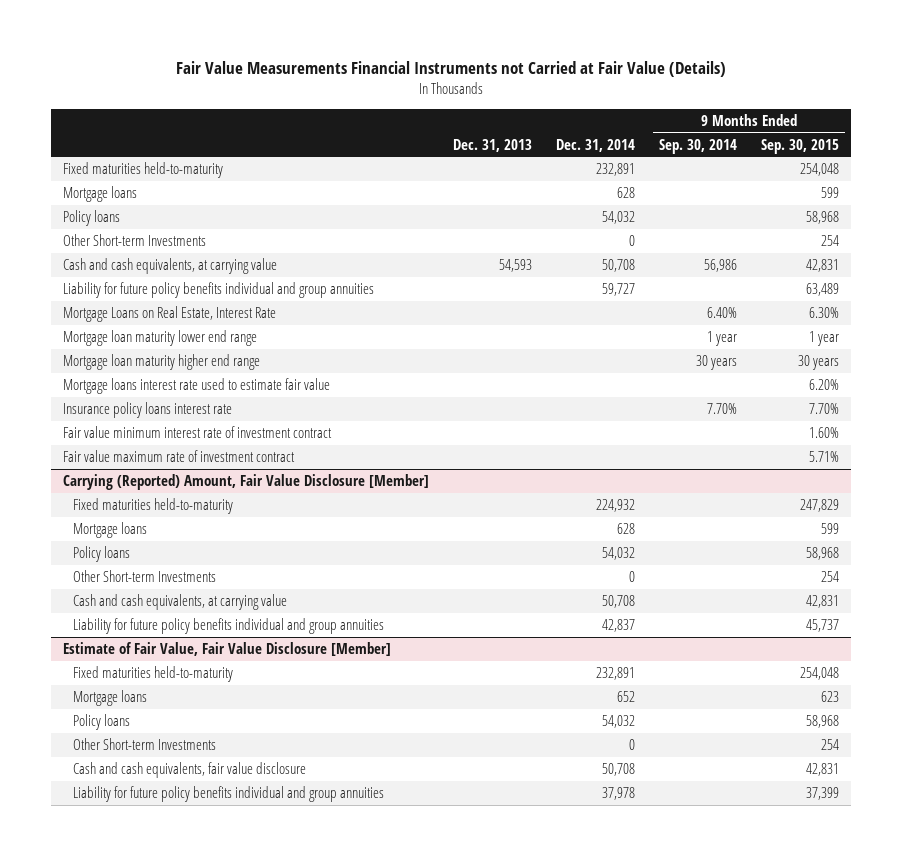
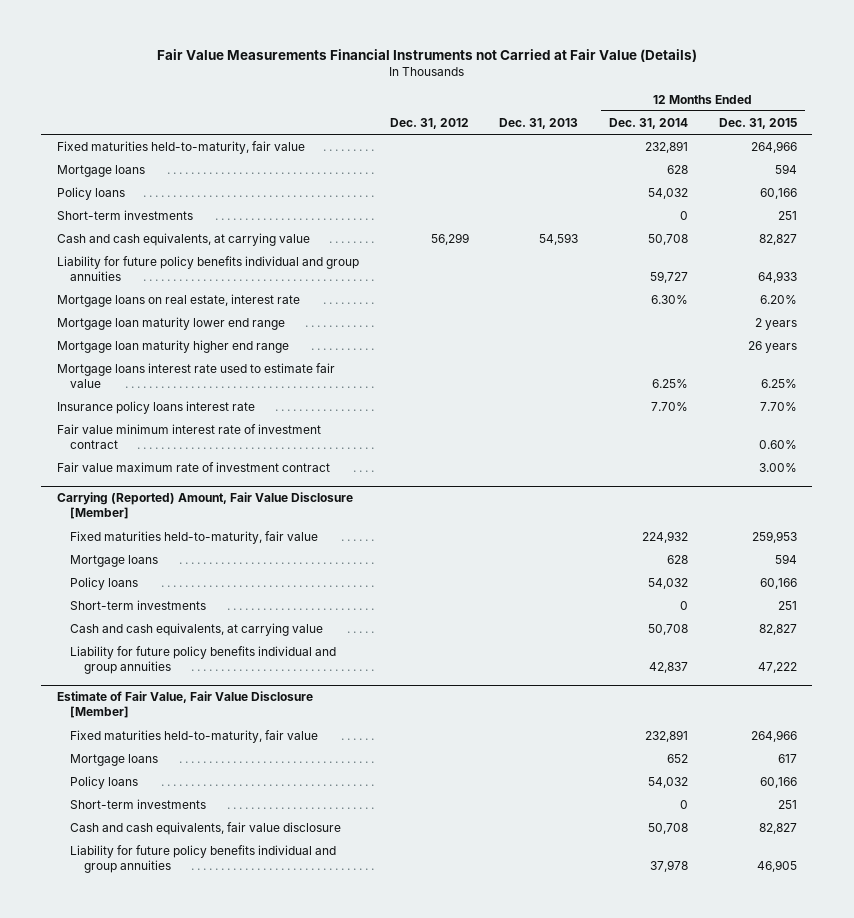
- | Dec. 31, 2013 | Dec. 31, 2014 | 9 Months Ended Sep. 30, 2014 | 9 Months Ended Sep. 30, 2015
+ | Dec. 31, 2012 | Dec. 31, 2013 | 12 Months Ended Dec. 31, 2014 | 12 Months Ended Dec. 31, 2015
- Fixed maturities held-to-maturity | | 232,891 | | 254,048
+ Fixed maturities held-to-maturity, fair value | | | 232,891 | 264,966
- Other Short-term Investments | | 0 | | 254
+ Short-term investments | | | 0 | 251
- Mortgage Loans on Real Estate, Interest Rate | | | 6.40% | 6.30%
+ Mortgage loans on real estate, interest rate | | | 6.30% | 6.20%
@ Carrying (Reported) Amount, Fair Value Disclosure [Member]
- Fixed maturities held-to-maturity | | 224,932 | | 247,829
+ Fixed maturities held-to-maturity, fair value | | | 224,932 | 259,953
- Other Short-term Investments | | 0 | | 254
+ Short-term investments | | | 0 | 251
@ Estimate of Fair Value, Fair Value Disclosure [Member]
- Fixed maturities held-to-maturity | | 232,891 | | 254,048
+ Fixed maturities held-to-maturity, fair value | | | 232,891 | 264,966
- Other Short-term Investments | | 0 | | 254
+ Short-term investments | | | 0 | 251

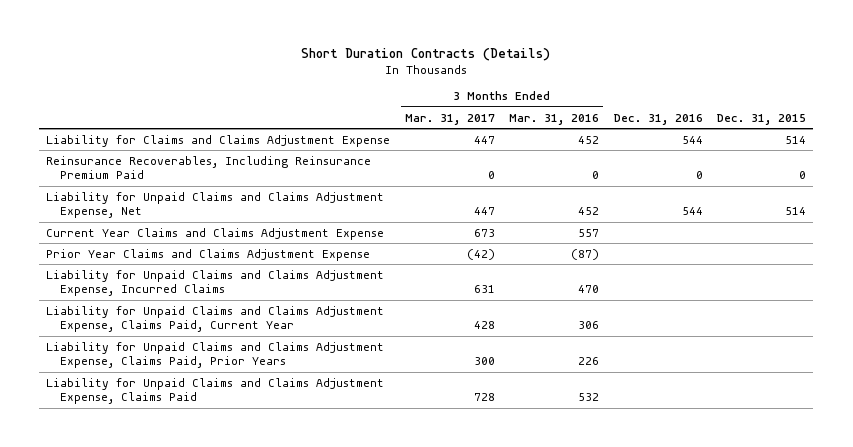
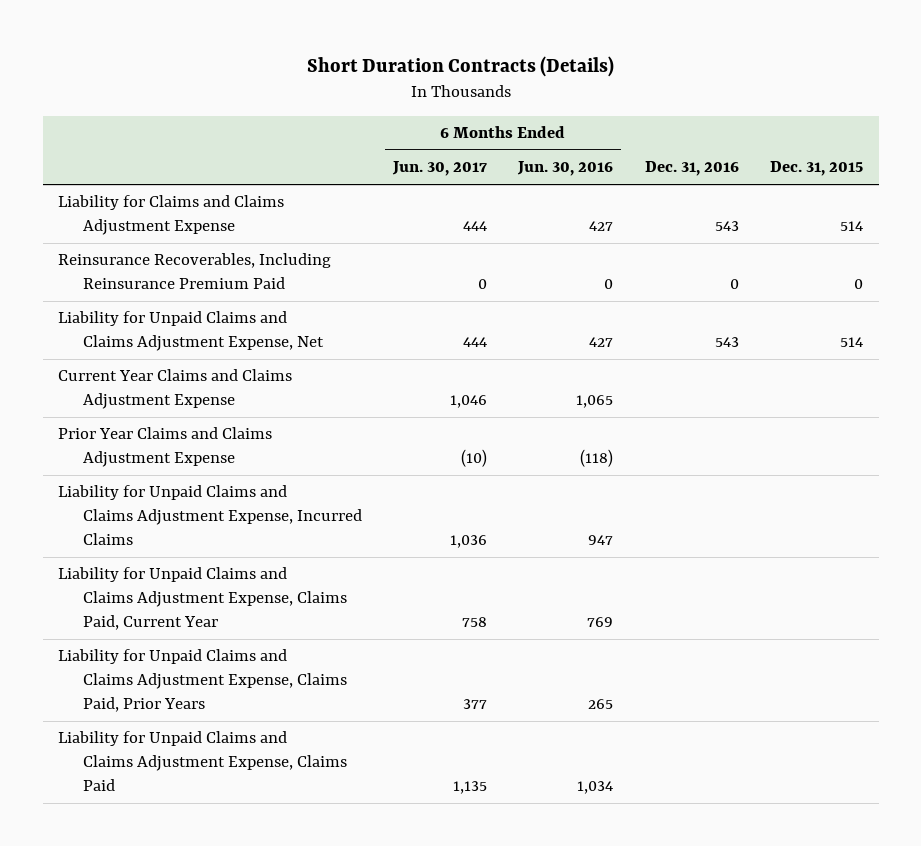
- | 3 Months Ended Mar. 31, 2017 | 3 Months Ended Mar. 31, 2016 | Dec. 31, 2016 | Dec. 31, 2015
+ | 6 Months Ended Jun. 30, 2017 | 6 Months Ended Jun. 30, 2016 | Dec. 31, 2016 | Dec. 31, 2015
- Liability for Claims and Claims Adjustment Expense | 447 | 452 | 544 | 514
+ Liability for Claims and Claims Adjustment Expense | 444 | 427 | 543 | 514
- Liability for Unpaid Claims and Claims Adjustment Expense, Net | 447 | 452 | 544 | 514
+ Liability for Unpaid Claims and Claims Adjustment Expense, Net | 444 | 427 | 543 | 514

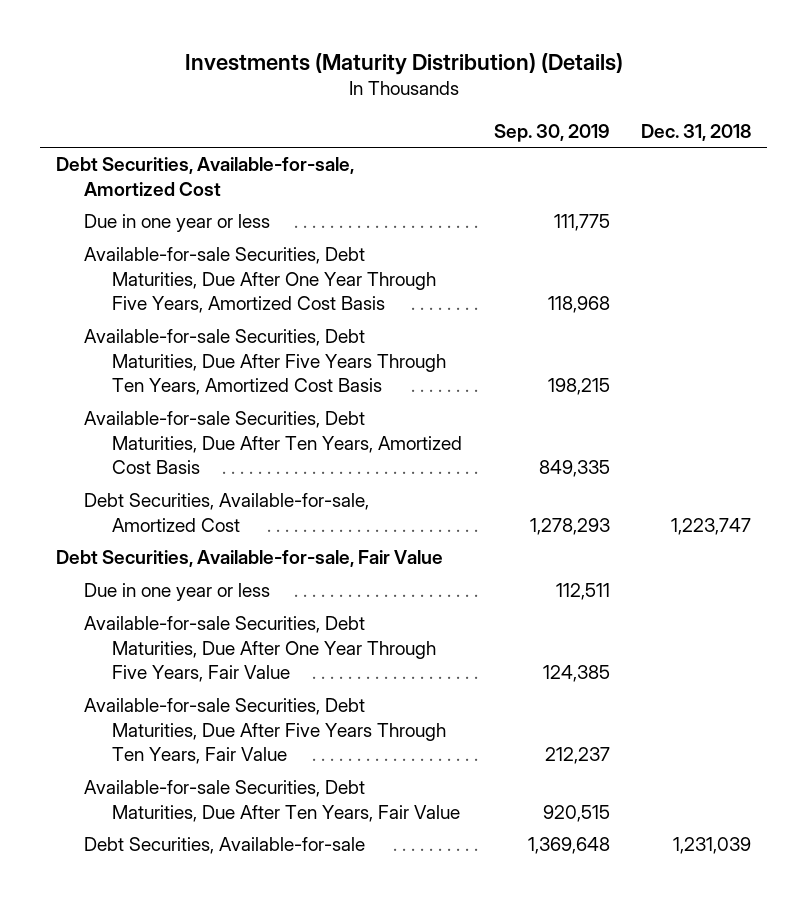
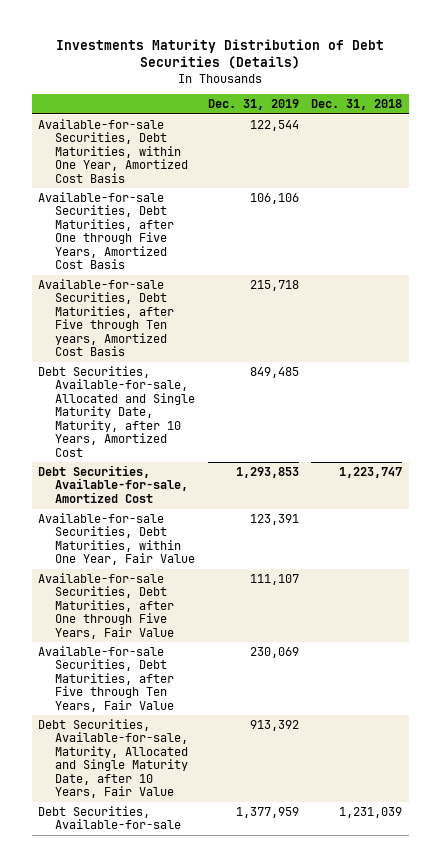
- Investments (Maturity Distribution) (Details)
+ Investments Maturity Distribution of Debt Securities (Details)
- | Sep. 30, 2019 | Dec. 31, 2018
+ | Dec. 31, 2019 | Dec. 31, 2018
- Debt Securities, Available-for-sale, Amortized Cost
- Due in one year or less | 111,775 |
- Available-for-sale Securities, Debt Maturities, Due After One Year Through Five Years, Amortized Cost Basis | 118,968 |
- Available-for-sale Securities, Debt Maturities, Due After Five Years Through Ten Years, Amortized Cost Basis | 198,215 |
- Available-for-sale Securities, Debt Maturities, Due After Ten Years, Amortized Cost Basis | 849,335 |
+ Available-for-sale Securities, Debt Maturities, within One Year, Amortized Cost Basis | 122,544 |
+ Available-for-sale Securities, Debt Maturities, after One through Five Years, Amortized Cost Basis | 106,106 |
+ Available-for-sale Securities, Debt Maturities, after Five through Ten years, Amortized Cost Basis | 215,718 |
+ Debt Securities, Available-for-sale, Allocated and Single Maturity Date, Maturity, after 10 Years, Amortized Cost | 849,485 |
- Debt Securities, Available-for-sale, Fair Value
- Due in one year or less | 112,511 |
- Available-for-sale Securities, Debt Maturities, Due After One Year Through Five Years, Fair Value | 124,385 |
- Available-for-sale Securities, Debt Maturities, Due After Five Years Through Ten Years, Fair Value | 212,237 |
- Available-for-sale Securities, Debt Maturities, Due After Ten Years, Fair Value | 920,515 |
+ Available-for-sale Securities, Debt Maturities, within One Year, Fair Value | 123,391 |
+ Available-for-sale Securities, Debt Maturities, after One through Five Years, Fair Value | 111,107 |
+ Available-for-sale Securities, Debt Maturities, after Five through Ten Years, Fair Value | 230,069 |
+ Debt Securities, Available-for-sale, Maturity, Allocated and Single Maturity Date, after 10 Years, Fair Value | 913,392 |

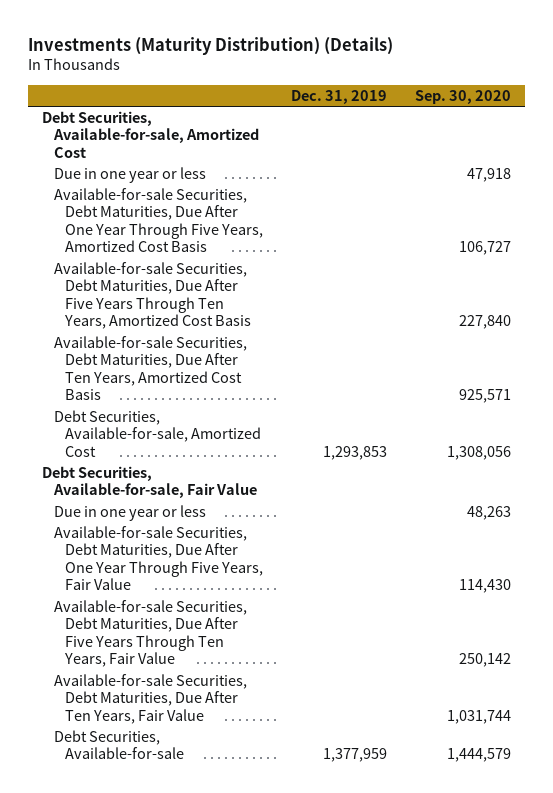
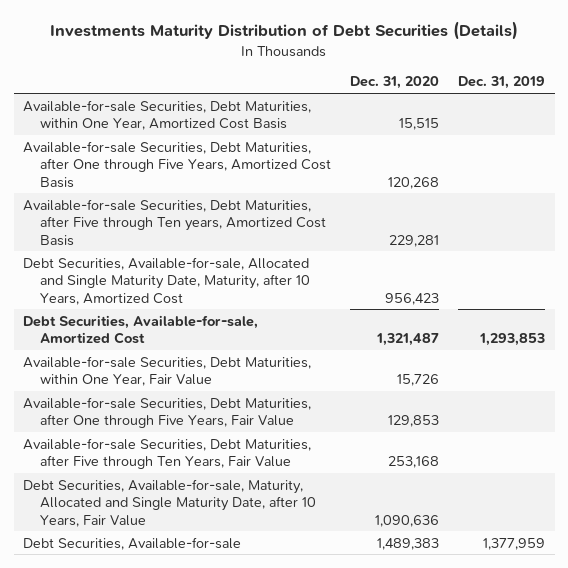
- Investments (Maturity Distribution) (Details)
+ Investments Maturity Distribution of Debt Securities (Details)
- | Dec. 31, 2019 | Sep. 30, 2020
+ | Dec. 31, 2020 | Dec. 31, 2019
- Debt Securities, Available-for-sale, Amortized Cost
- Due in one year or less | | 47,918
- Available-for-sale Securities, Debt Maturities, Due After One Year Through Five Years, Amortized Cost Basis | | 106,727
- Available-for-sale Securities, Debt Maturities, Due After Five Years Through Ten Years, Amortized Cost Basis | | 227,840
- Available-for-sale Securities, Debt Maturities, Due After Ten Years, Amortized Cost Basis | | 925,571
+ Available-for-sale Securities, Debt Maturities, within One Year, Amortized Cost Basis | 15,515 |
+ Available-for-sale Securities, Debt Maturities, after One through Five Years, Amortized Cost Basis | 120,268 |
+ Available-for-sale Securities, Debt Maturities, after Five through Ten years, Amortized Cost Basis | 229,281 |
+ Debt Securities, Available-for-sale, Allocated and Single Maturity Date, Maturity, after 10 Years, Amortized Cost | 956,423 |
- Debt Securities, Available-for-sale, Fair Value
- Due in one year or less | | 48,263
- Available-for-sale Securities, Debt Maturities, Due After One Year Through Five Years, Fair Value | | 114,430
- Available-for-sale Securities, Debt Maturities, Due After Five Years Through Ten Years, Fair Value | | 250,142
- Available-for-sale Securities, Debt Maturities, Due After Ten Years, Fair Value | | 1,031,744
+ Available-for-sale Securities, Debt Maturities, within One Year, Fair Value | 15,726 |
+ Available-for-sale Securities, Debt Maturities, after One through Five Years, Fair Value | 129,853 |
+ Available-for-sale Securities, Debt Maturities, after Five through Ten Years, Fair Value | 253,168 |
+ Debt Securities, Available-for-sale, Maturity, Allocated and Single Maturity Date, after 10 Years, Fair Value | 1,090,636 |

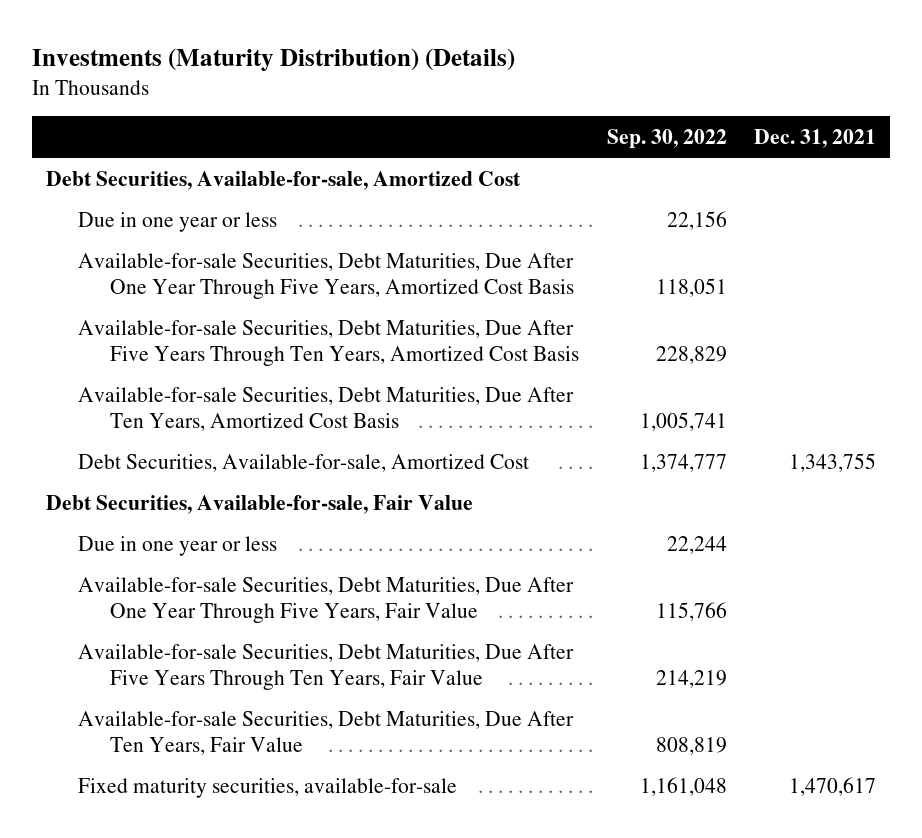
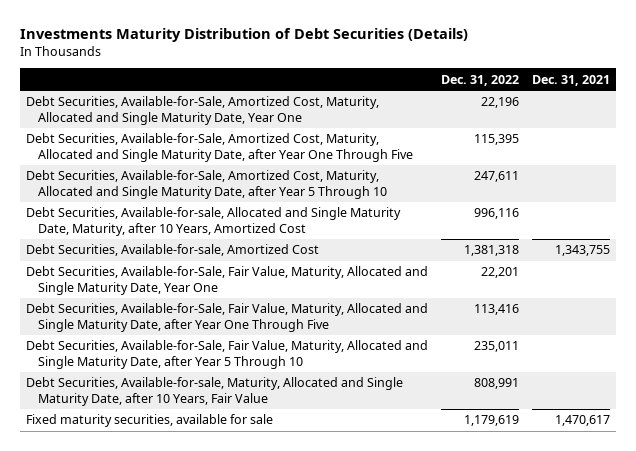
- Investments (Maturity Distribution) (Details)
+ Investments Maturity Distribution of Debt Securities (Details)
- | Sep. 30, 2022 | Dec. 31, 2021
+ | Dec. 31, 2022 | Dec. 31, 2021
- Debt Securities, Available-for-sale, Amortized Cost
- Due in one year or less | 22,156 |
- Available-for-sale Securities, Debt Maturities, Due After One Year Through Five Years, Amortized Cost Basis | 118,051 |
- Available-for-sale Securities, Debt Maturities, Due After Five Years Through Ten Years, Amortized Cost Basis | 228,829 |
- Available-for-sale Securities, Debt Maturities, Due After Ten Years, Amortized Cost Basis | 1,005,741 |
+ Debt Securities, Available-for-Sale, Amortized Cost, Maturity, Allocated and Single Maturity Date, Year One | 22,196 |
+ Debt Securities, Available-for-Sale, Amortized Cost, Maturity, Allocated and Single Maturity Date, after Year One Through Five | 115,395 |
+ Debt Securities, Available-for-Sale, Amortized Cost, Maturity, Allocated and Single Maturity Date, after Year 5 Through 10 | 247,611 |
+ Debt Securities, Available-for-sale, Allocated and Single Maturity Date, Maturity, after 10 Years, Amortized Cost | 996,116 |
- Debt Securities, Available-for-sale, Fair Value
- Due in one year or less | 22,244 |
- Available-for-sale Securities, Debt Maturities, Due After One Year Through Five Years, Fair Value | 115,766 |
- Available-for-sale Securities, Debt Maturities, Due After Five Years Through Ten Years, Fair Value | 214,219 |
- Available-for-sale Securities, Debt Maturities, Due After Ten Years, Fair Value | 808,819 |
- Fixed maturity securities, available-for-sale | 1,161,048 | 1,470,617
+ Debt Securities, Available-for-Sale, Fair Value, Maturity, Allocated and Single Maturity Date, Year One | 22,201 |
+ Debt Securities, Available-for-Sale, Fair Value, Maturity, Allocated and Single Maturity Date, after Year One Through Five | 113,416 |
+ Debt Securities, Available-for-Sale, Fair Value, Maturity, Allocated and Single Maturity Date, after Year 5 Through 10 | 235,011 |
+ Debt Securities, Available-for-sale, Maturity, Allocated and Single Maturity Date, after 10 Years, Fair Value | 808,991 |
+ Fixed maturity securities, available for sale | 1,179,619 | 1,470,617

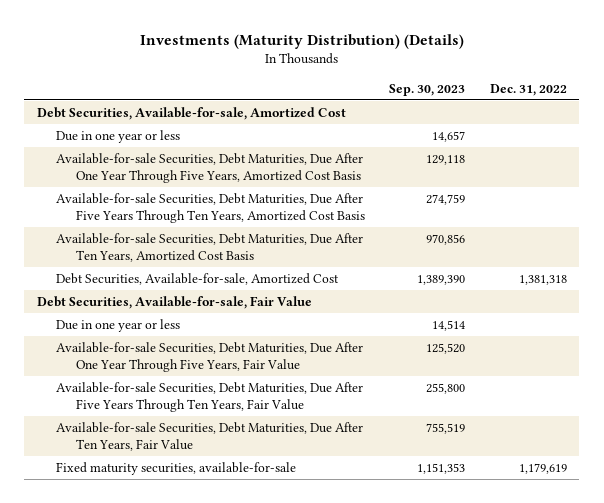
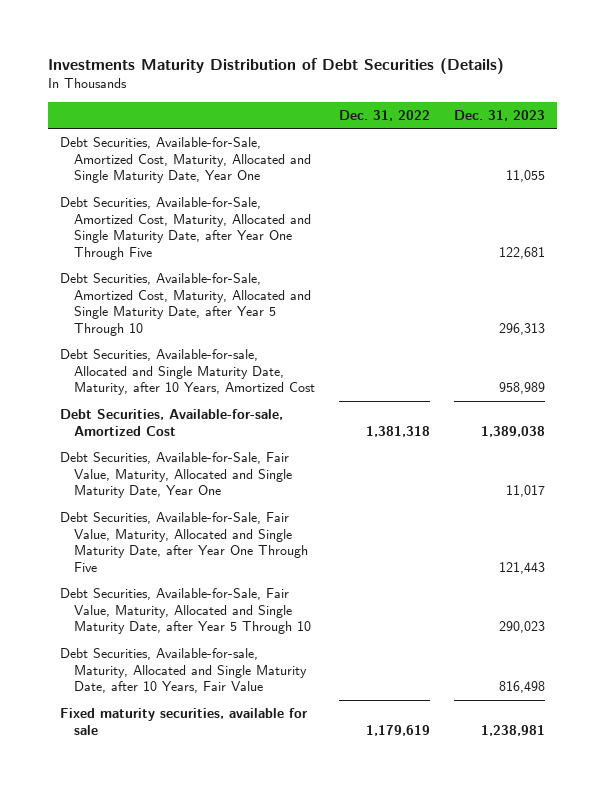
- Investments (Maturity Distribution) (Details)
+ Investments Maturity Distribution of Debt Securities (Details)
- | Sep. 30, 2023 | Dec. 31, 2022
+ | Dec. 31, 2022 | Dec. 31, 2023
- Debt Securities, Available-for-sale, Amortized Cost
- Due in one year or less | 14,657 |
- Available-for-sale Securities, Debt Maturities, Due After One Year Through Five Years, Amortized Cost Basis | 129,118 |
- Available-for-sale Securities, Debt Maturities, Due After Five Years Through Ten Years, Amortized Cost Basis | 274,759 |
- Available-for-sale Securities, Debt Maturities, Due After Ten Years, Amortized Cost Basis | 970,856 |
+ Debt Securities, Available-for-Sale, Amortized Cost, Maturity, Allocated and Single Maturity Date, Year One | | 11,055
+ Debt Securities, Available-for-Sale, Amortized Cost, Maturity, Allocated and Single Maturity Date, after Year One Through Five | | 122,681
+ Debt Securities, Available-for-Sale, Amortized Cost, Maturity, Allocated and Single Maturity Date, after Year 5 Through 10 | | 296,313
+ Debt Securities, Available-for-sale, Allocated and Single Maturity Date, Maturity, after 10 Years, Amortized Cost | | 958,989
- Debt Securities, Available-for-sale, Fair Value
- Due in one year or less | 14,514 |
- Available-for-sale Securities, Debt Maturities, Due After One Year Through Five Years, Fair Value | 125,520 |
- Available-for-sale Securities, Debt Maturities, Due After Five Years Through Ten Years, Fair Value | 255,800 |
- Available-for-sale Securities, Debt Maturities, Due After Ten Years, Fair Value | 755,519 |
- Fixed maturity securities, available-for-sale | 1,151,353 | 1,179,619
+ Debt Securities, Available-for-Sale, Fair Value, Maturity, Allocated and Single Maturity Date, Year One | | 11,017
+ Debt Securities, Available-for-Sale, Fair Value, Maturity, Allocated and Single Maturity Date, after Year One Through Five | | 121,443
+ Debt Securities, Available-for-Sale, Fair Value, Maturity, Allocated and Single Maturity Date, after Year 5 Through 10 | | 290,023
+ Debt Securities, Available-for-sale, Maturity, Allocated and Single Maturity Date, after 10 Years, Fair Value | | 816,498
+ Fixed maturity securities, available for sale | 1,179,619 | 1,238,981

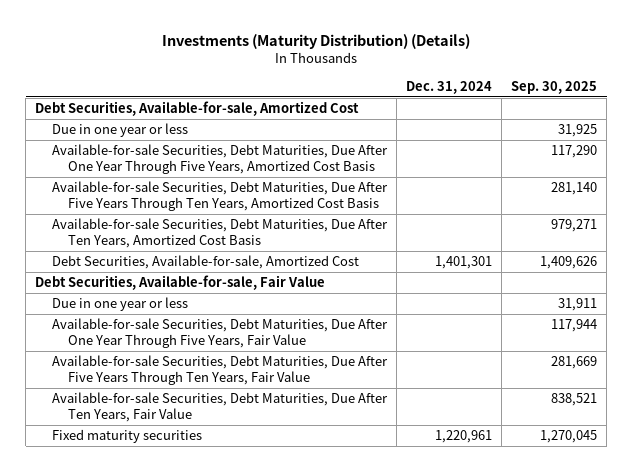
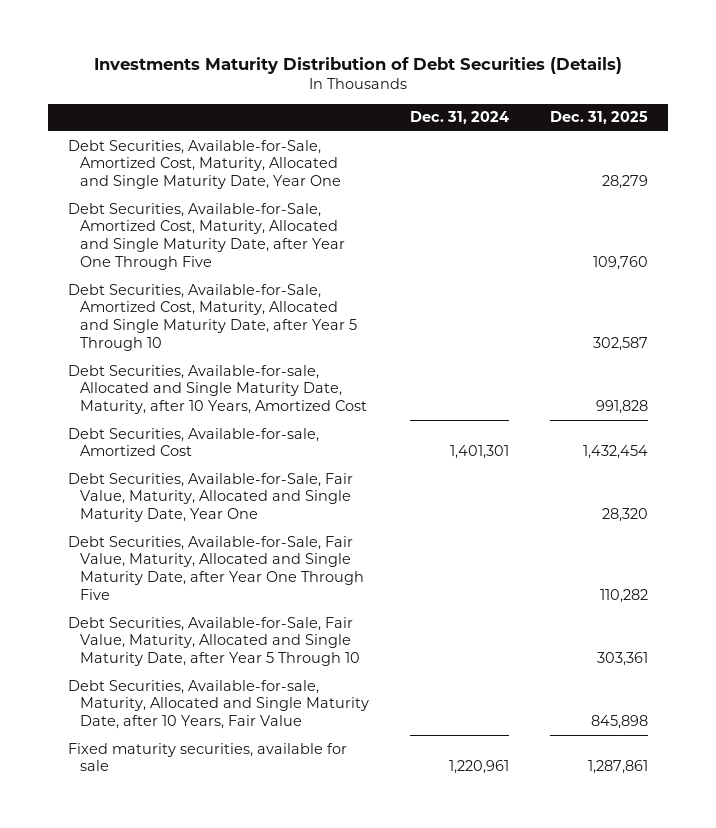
- Investments (Maturity Distribution) (Details)
+ Investments Maturity Distribution of Debt Securities (Details)
- | Dec. 31, 2024 | Sep. 30, 2025
+ | Dec. 31, 2024 | Dec. 31, 2025
- Debt Securities, Available-for-sale, Amortized Cost
- Due in one year or less | | 31,925
- Available-for-sale Securities, Debt Maturities, Due After One Year Through Five Years, Amortized Cost Basis | | 117,290
- Available-for-sale Securities, Debt Maturities, Due After Five Years Through Ten Years, Amortized Cost Basis | | 281,140
- Available-for-sale Securities, Debt Maturities, Due After Ten Years, Amortized Cost Basis | | 979,271
+ Debt Securities, Available-for-Sale, Amortized Cost, Maturity, Allocated and Single Maturity Date, Year One | | 28,279
+ Debt Securities, Available-for-Sale, Amortized Cost, Maturity, Allocated and Single Maturity Date, after Year One Through Five | | 109,760
+ Debt Securities, Available-for-Sale, Amortized Cost, Maturity, Allocated and Single Maturity Date, after Year 5 Through 10 | | 302,587
+ Debt Securities, Available-for-sale, Allocated and Single Maturity Date, Maturity, after 10 Years, Amortized Cost | | 991,828
- Debt Securities, Available-for-sale, Fair Value
- Due in one year or less | | 31,911
- Available-for-sale Securities, Debt Maturities, Due After One Year Through Five Years, Fair Value | | 117,944
- Available-for-sale Securities, Debt Maturities, Due After Five Years Through Ten Years, Fair Value | | 281,669
- Available-for-sale Securities, Debt Maturities, Due After Ten Years, Fair Value | | 838,521
- Fixed maturity securities | 1,220,961 | 1,270,045
+ Debt Securities, Available-for-Sale, Fair Value, Maturity, Allocated and Single Maturity Date, Year One | | 28,320
+ Debt Securities, Available-for-Sale, Fair Value, Maturity, Allocated and Single Maturity Date, after Year One Through Five | | 110,282
+ Debt Securities, Available-for-Sale, Fair Value, Maturity, Allocated and Single Maturity Date, after Year 5 Through 10 | | 303,361
+ Debt Securities, Available-for-sale, Maturity, Allocated and Single Maturity Date, after 10 Years, Fair Value | | 845,898
+ Fixed maturity securities, available for sale | 1,220,961 | 1,287,861

